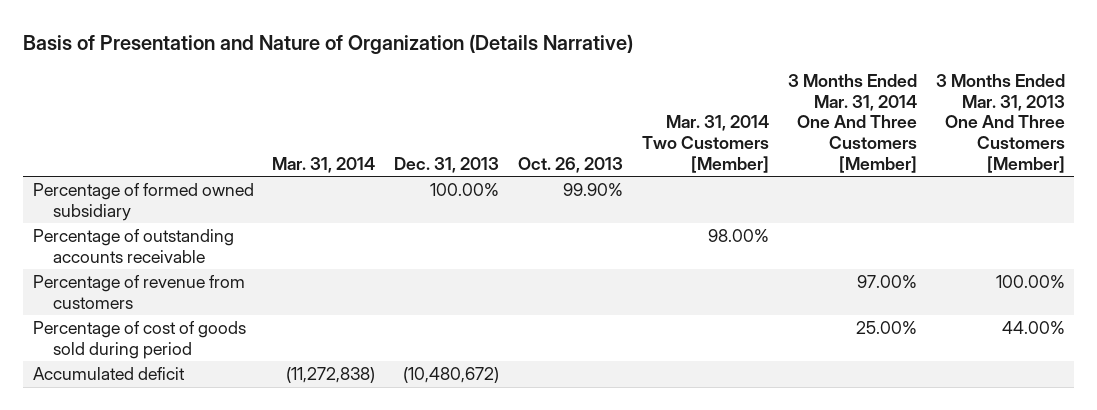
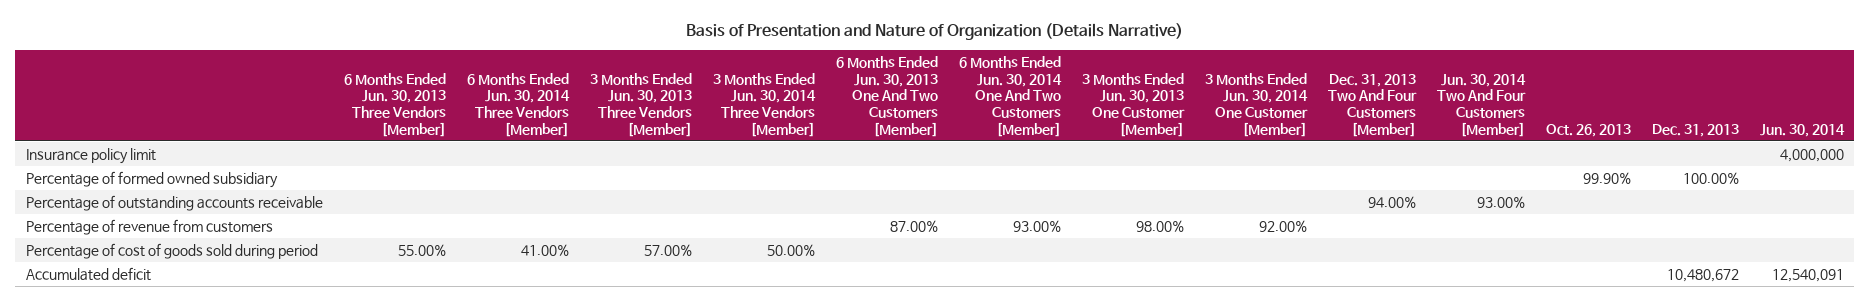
- | Mar. 31, 2014 | Dec. 31, 2013 | Oct. 26, 2013 | Mar. 31, 2014 Two Customers [Member] | 3 Months Ended Mar. 31, 2014 One And Three Customers [Member] | 3 Months Ended Mar. 31, 2013 One And Three Customers [Member]
+ | 6 Months Ended Jun. 30, 2013 Three Vendors [Member] | 6 Months Ended Jun. 30, 2014 Three Vendors [Member] | 3 Months Ended Jun. 30, 2013 Three Vendors [Member] | 3 Months Ended Jun. 30, 2014 Three Vendors [Member] | 6 Months Ended Jun. 30, 2013 One And Two Customers [Member] | 6 Months Ended Jun. 30, 2014 One And Two Customers [Member] | 3 Months Ended Jun. 30, 2013 One Customer [Member] | 3 Months Ended Jun. 30, 2014 One Customer [Member] | Dec. 31, 2013 Two And Four Customers [Member] | Jun. 30, 2014 Two And Four Customers [Member] | Oct. 26, 2013 | Dec. 31, 2013 | Jun. 30, 2014
+ Insurance policy limit | | | | | | | | | | | | | 4,000,000
- Accumulated deficit | (11,272,838) | (10,480,672) | | | |
+ Accumulated deficit | | | | | | | | | | | | 10,480,672 | 12,540,091

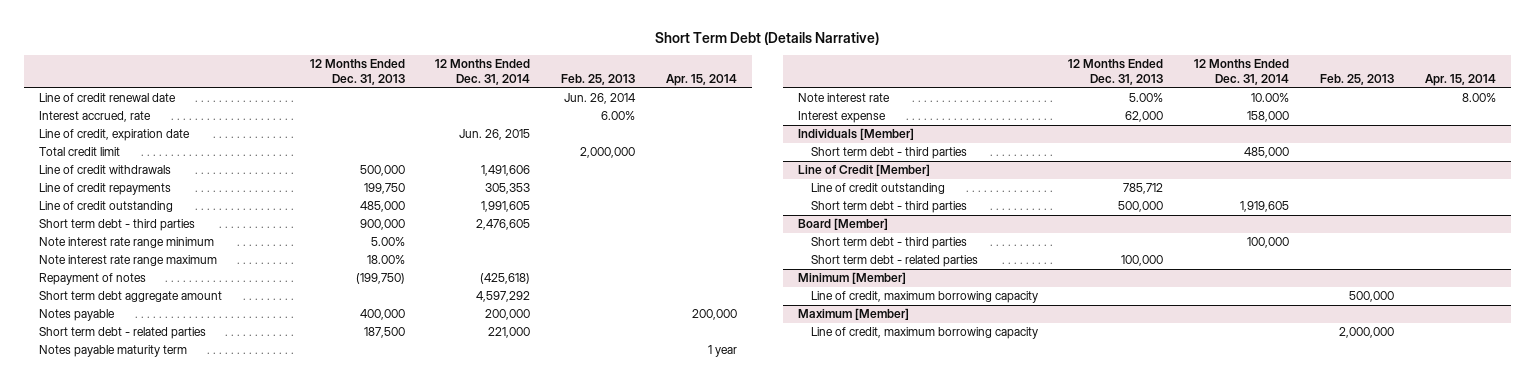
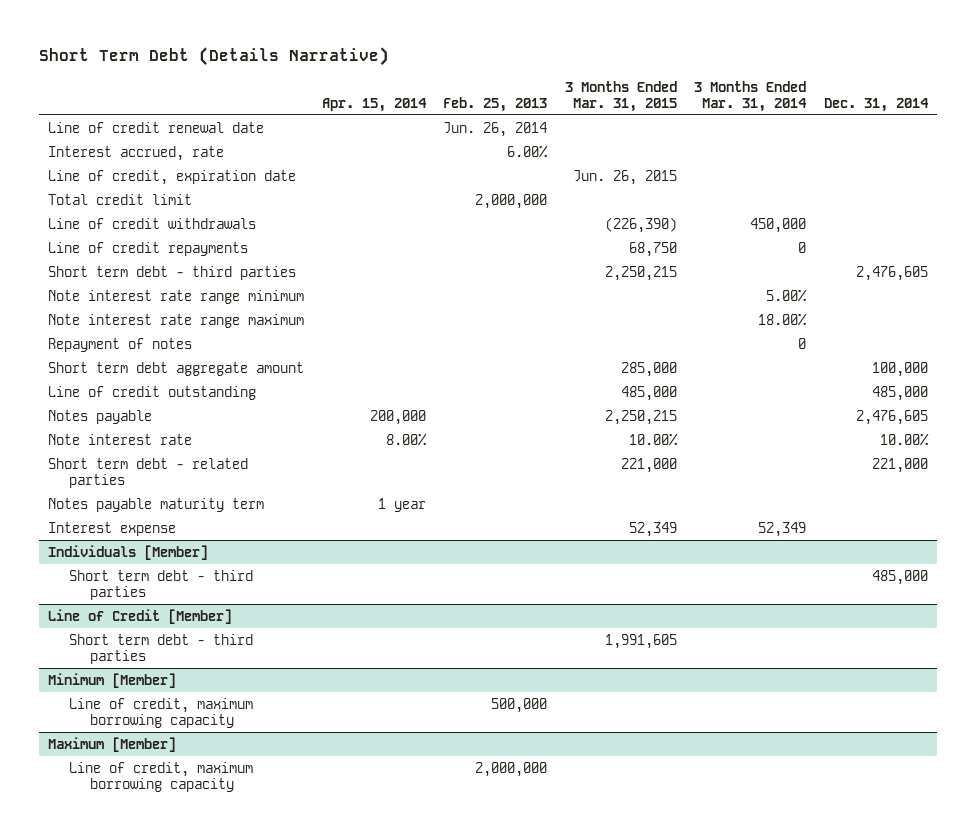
- | 12 Months Ended Dec. 31, 2013 | 12 Months Ended Dec. 31, 2014 | Feb. 25, 2013 | Apr. 15, 2014
+ | Apr. 15, 2014 | Feb. 25, 2013 | 3 Months Ended Mar. 31, 2015 | 3 Months Ended Mar. 31, 2014 | Dec. 31, 2014
moved down: Line of credit outstanding | | | 485,000 | | 485,000
moved up: Note interest rate | 8.00% | | 10.00% | | 10.00%
@ Line of Credit [Member]
- Line of credit outstanding | 785,712 | | |
- Board [Member]
- Short term debt - third parties | | 100,000 | |
- Short term debt - related parties | 100,000 | | |

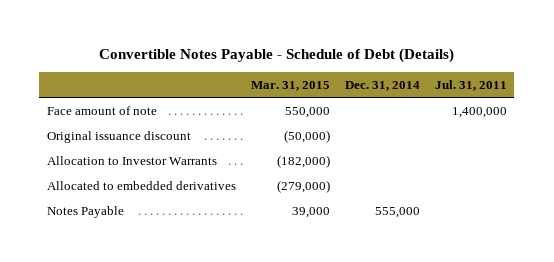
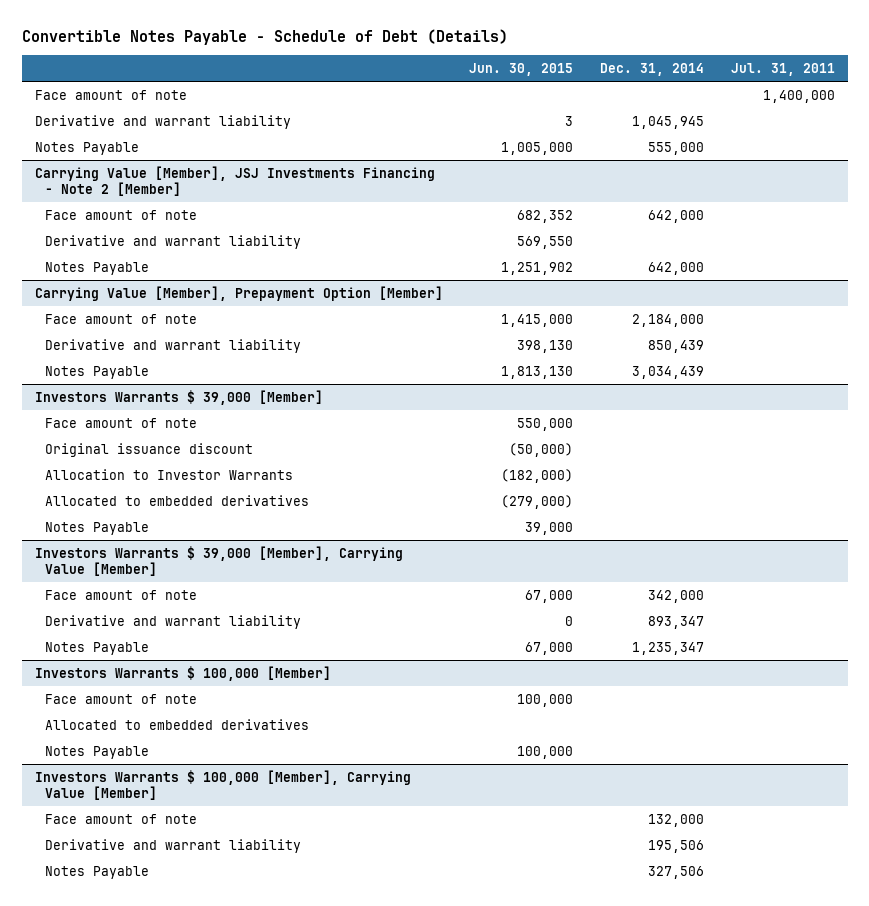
- | Mar. 31, 2015 | Dec. 31, 2014 | Jul. 31, 2011
+ | Jun. 30, 2015 | Dec. 31, 2014 | Jul. 31, 2011
- Original issuance discount | (50,000) | |
- Allocation to Investor Warrants | (182,000) | |
- Allocated to embedded derivatives | (279,000) | |
+ Derivative and warrant liability | 3 | 1,045,945 |
+ Carrying Value [Member], JSJ Investments Financing - Note 2 [Member]
+ Face amount of note | 682,352 | 642,000 |
+ Derivative and warrant liability | 569,550 | |
+ Notes Payable | 1,251,902 | 642,000 |
+ Carrying Value [Member], Prepayment Option [Member]
+ Face amount of note | 1,415,000 | 2,184,000 |
+ Derivative and warrant liability | 398,130 | 850,439 |
+ Notes Payable | 1,813,130 | 3,034,439 |
+ Investors Warrants $ 39,000 [Member]
+ Face amount of note | 550,000 | |
+ Original issuance discount | (50,000) | |
+ Allocation to Investor Warrants | (182,000) | |
+ Allocated to embedded derivatives | (279,000) | |
+ Notes Payable | 39,000 | |
+ Investors Warrants $ 39,000 [Member], Carrying Value [Member]
+ Face amount of note | 67,000 | 342,000 |
+ Derivative and warrant liability | 0 | 893,347 |
+ Notes Payable | 67,000 | 1,235,347 |
+ Investors Warrants $ 100,000 [Member]
+ Face amount of note | 100,000 | |
+ Allocated to embedded derivatives
+ Notes Payable | 100,000 | |
+ Investors Warrants $ 100,000 [Member], Carrying Value [Member]
+ Face amount of note | | 132,000 |
+ Derivative and warrant liability | | 195,506 |
+ Notes Payable | | 327,506 |

